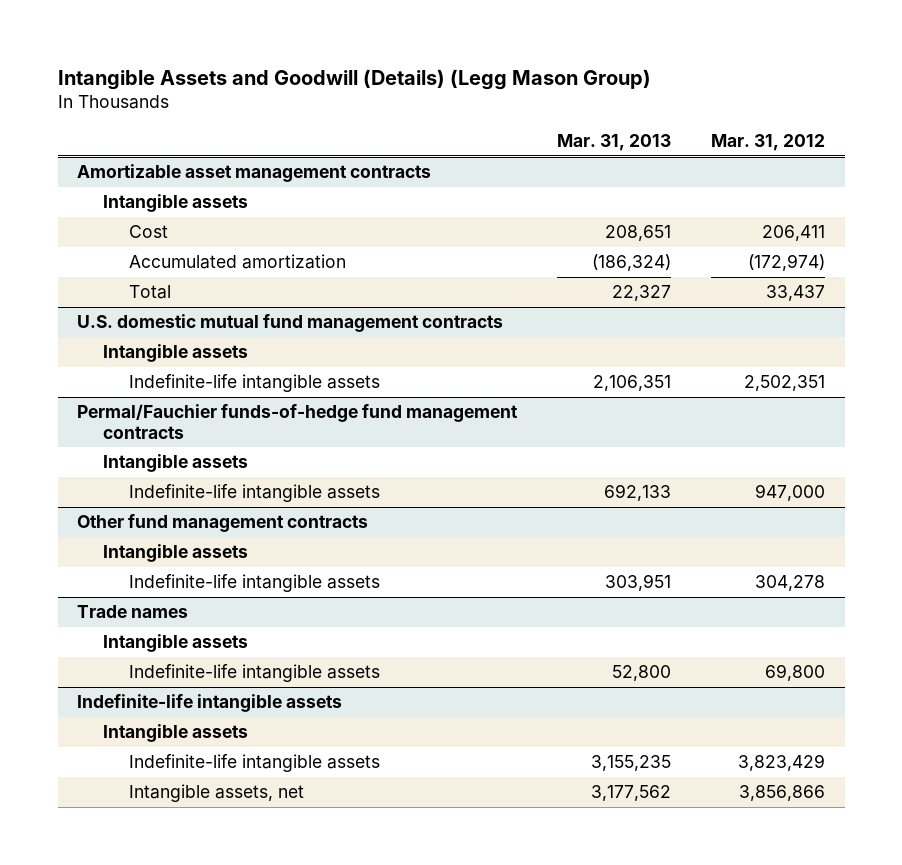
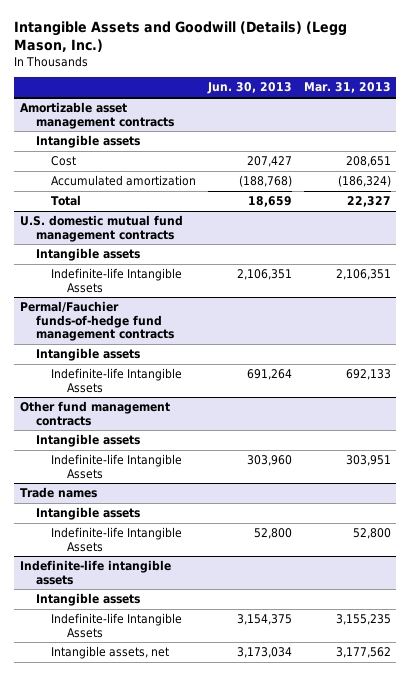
- Intangible Assets and Goodwill (Details) (Legg Mason Group)
+ Intangible Assets and Goodwill (Details) (Legg Mason, Inc.)
- | Mar. 31, 2013 | Mar. 31, 2012
+ | Jun. 30, 2013 | Mar. 31, 2013
@ U.S. domestic mutual fund management contracts
- Indefinite-life intangible assets | 2,106,351 | 2,502,351
+ Indefinite-life Intangible Assets | 2,106,351 | 2,106,351
@ Permal/Fauchier funds-of-hedge fund management contracts
- Indefinite-life intangible assets | 692,133 | 947,000
+ Indefinite-life Intangible Assets | 691,264 | 692,133
@ Other fund management contracts
- Indefinite-life intangible assets | 303,951 | 304,278
+ Indefinite-life Intangible Assets | 303,960 | 303,951
@ Trade names
- Indefinite-life intangible assets | 52,800 | 69,800
+ Indefinite-life Intangible Assets | 52,800 | 52,800
@ Indefinite-life intangible assets
- Indefinite-life intangible assets | 3,155,235 | 3,823,429
+ Indefinite-life Intangible Assets | 3,154,375 | 3,155,235

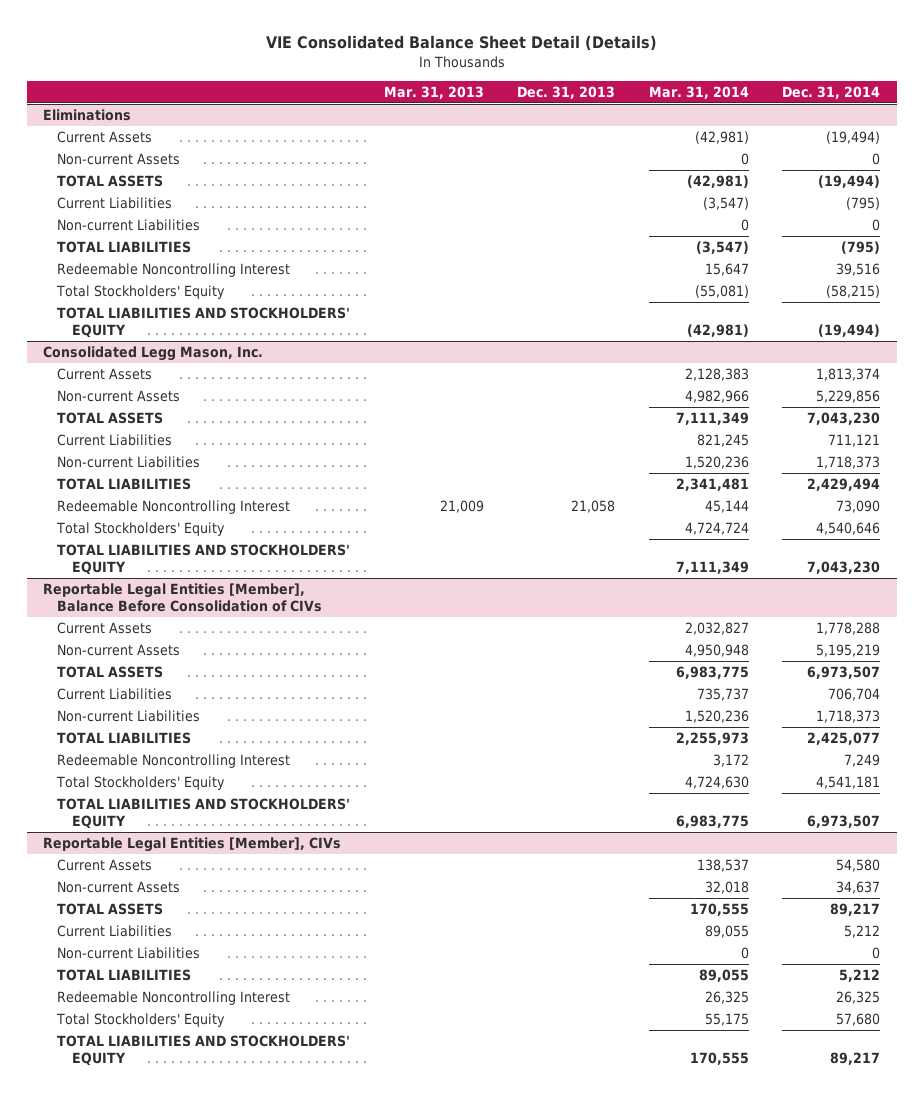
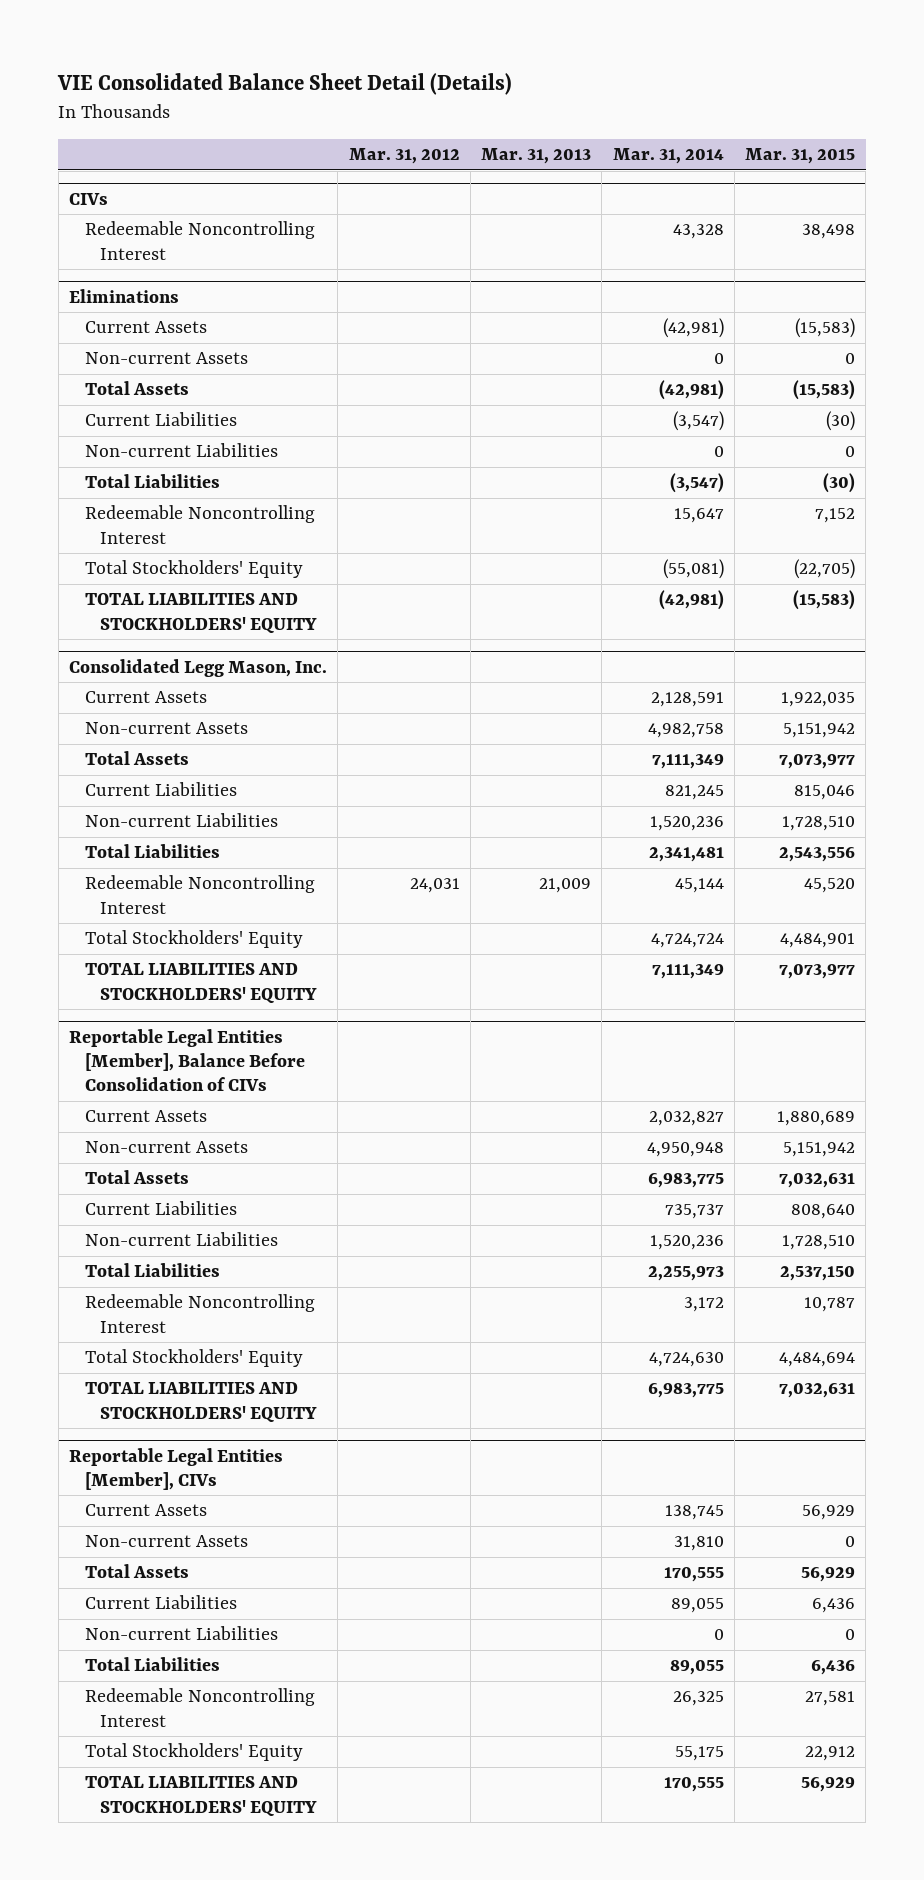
- | Mar. 31, 2013 | Dec. 31, 2013 | Mar. 31, 2014 | Dec. 31, 2014
+ | Mar. 31, 2012 | Mar. 31, 2013 | Mar. 31, 2014 | Mar. 31, 2015
+ CIVs
+ Redeemable Noncontrolling Interest | | | 43,328 | 38,498
@ Eliminations
- TOTAL ASSETS | | | (42,981) | (19,494)
+ Total Assets | | | (42,981) | (15,583)
- TOTAL LIABILITIES | | | (3,547) | (795)
+ Total Liabilities | | | (3,547) | (30)
@ Consolidated Legg Mason, Inc.
- Current Assets | | | 2,128,383 | 1,813,374
- Non-current Assets | | | 4,982,966 | 5,229,856
- TOTAL ASSETS | | | 7,111,349 | 7,043,230
+ Current Assets | | | 2,128,591 | 1,922,035
+ Non-current Assets | | | 4,982,758 | 5,151,942
+ Total Assets | | | 7,111,349 | 7,073,977
- TOTAL LIABILITIES | | | 2,341,481 | 2,429,494
+ Total Liabilities | | | 2,341,481 | 2,543,556
@ Reportable Legal Entities [Member], Balance Before Consolidation of CIVs
- TOTAL ASSETS | | | 6,983,775 | 6,973,507
+ Total Assets | | | 6,983,775 | 7,032,631
- TOTAL LIABILITIES | | | 2,255,973 | 2,425,077
+ Total Liabilities | | | 2,255,973 | 2,537,150
@ Reportable Legal Entities [Member], CIVs
- Current Assets | | | 138,537 | 54,580
- Non-current Assets | | | 32,018 | 34,637
- TOTAL ASSETS | | | 170,555 | 89,217
+ Current Assets | | | 138,745 | 56,929
+ Non-current Assets | | | 31,810 | 0
+ Total Assets | | | 170,555 | 56,929
- TOTAL LIABILITIES | | | 89,055 | 5,212
+ Total Liabilities | | | 89,055 | 6,436

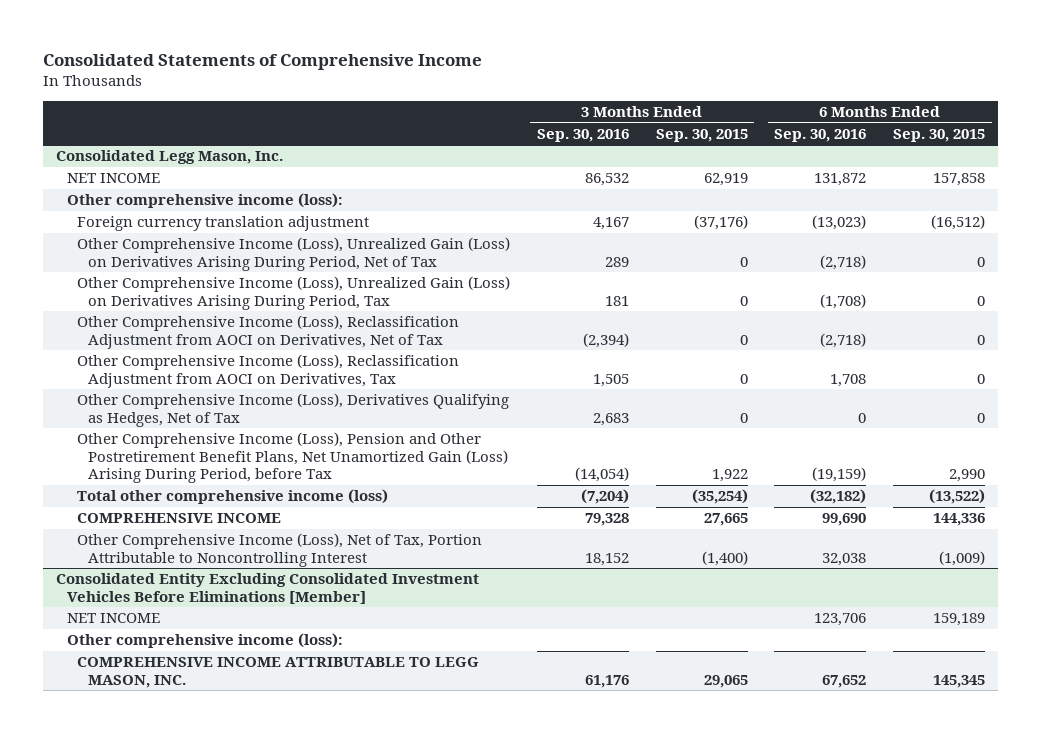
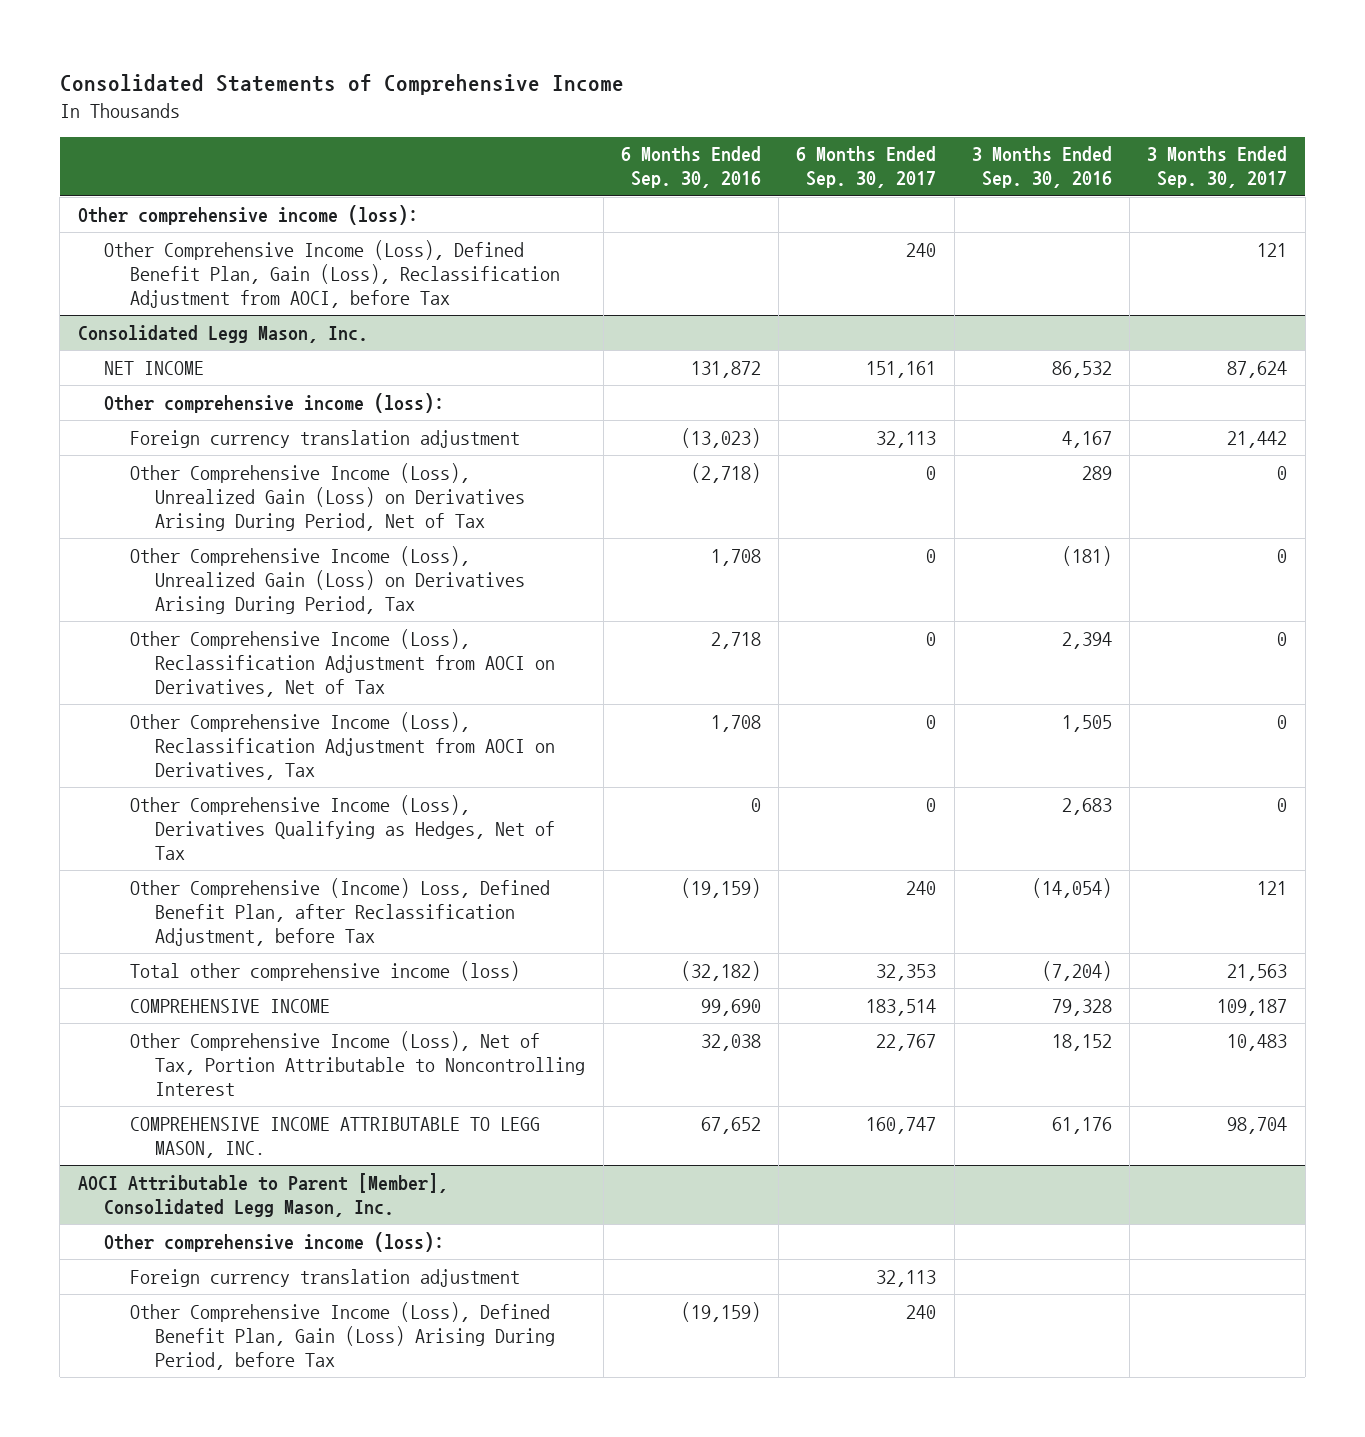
- | 3 Months Ended Sep. 30, 2016 | 3 Months Ended Sep. 30, 2015 | 6 Months Ended Sep. 30, 2016 | 6 Months Ended Sep. 30, 2015
+ | 6 Months Ended Sep. 30, 2016 | 6 Months Ended Sep. 30, 2017 | 3 Months Ended Sep. 30, 2016 | 3 Months Ended Sep. 30, 2017
+ Other comprehensive income (loss):
+ Other Comprehensive Income (Loss), Defined Benefit Plan, Gain (Loss), Reclassification Adjustment from AOCI, before Tax | | 240 | | 121
@ Consolidated Legg Mason, Inc.
- Other Comprehensive Income (Loss), Unrealized Gain (Loss) on Derivatives Arising During Period, Tax | 181 | 0 | (1,708) | 0
- Other Comprehensive Income (Loss), Reclassification Adjustment from AOCI on Derivatives, Net of Tax | (2,394) | 0 | (2,718) | 0
+ Other Comprehensive Income (Loss), Unrealized Gain (Loss) on Derivatives Arising During Period, Tax | 1,708 | 0 | (181) | 0
+ Other Comprehensive Income (Loss), Reclassification Adjustment from AOCI on Derivatives, Net of Tax | 2,718 | 0 | 2,394 | 0
- Other Comprehensive Income (Loss), Pension and Other Postretirement Benefit Plans, Net Unamortized Gain (Loss) Arising During Period, before Tax | (14,054) | 1,922 | (19,159) | 2,990
+ Other Comprehensive (Income) Loss, Defined Benefit Plan, after Reclassification Adjustment, before Tax | (19,159) | 240 | (14,054) | 121
- Consolidated Entity Excluding Consolidated Investment Vehicles Before Eliminations [Member]
- NET INCOME | | | 123,706 | 159,189
- Other comprehensive income (loss):
+ AOCI Attributable to Parent [Member], Consolidated Legg Mason, Inc.
+ Other comprehensive income (loss):
+ Foreign currency translation adjustment | | 32,113 | |
+ Other Comprehensive Income (Loss), Defined Benefit Plan, Gain (Loss) Arising During Period, before Tax | (19,159) | 240 | |

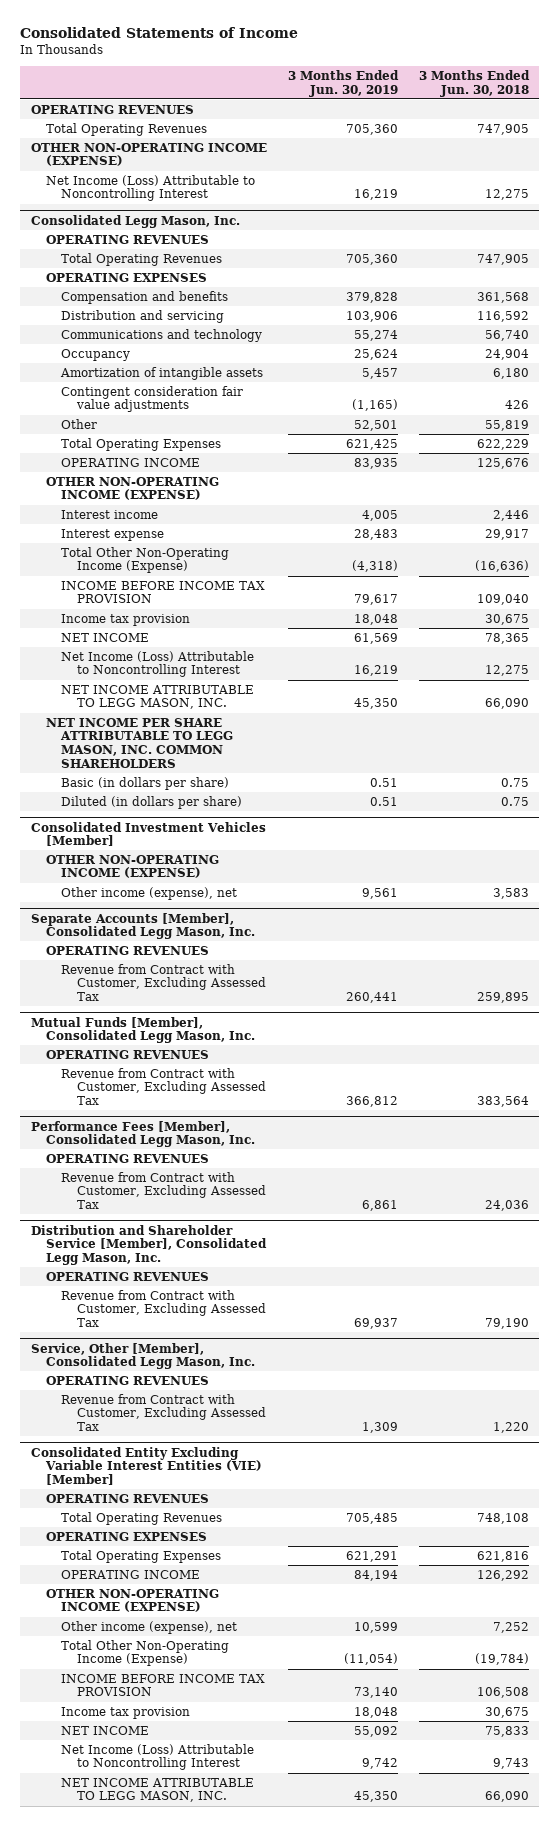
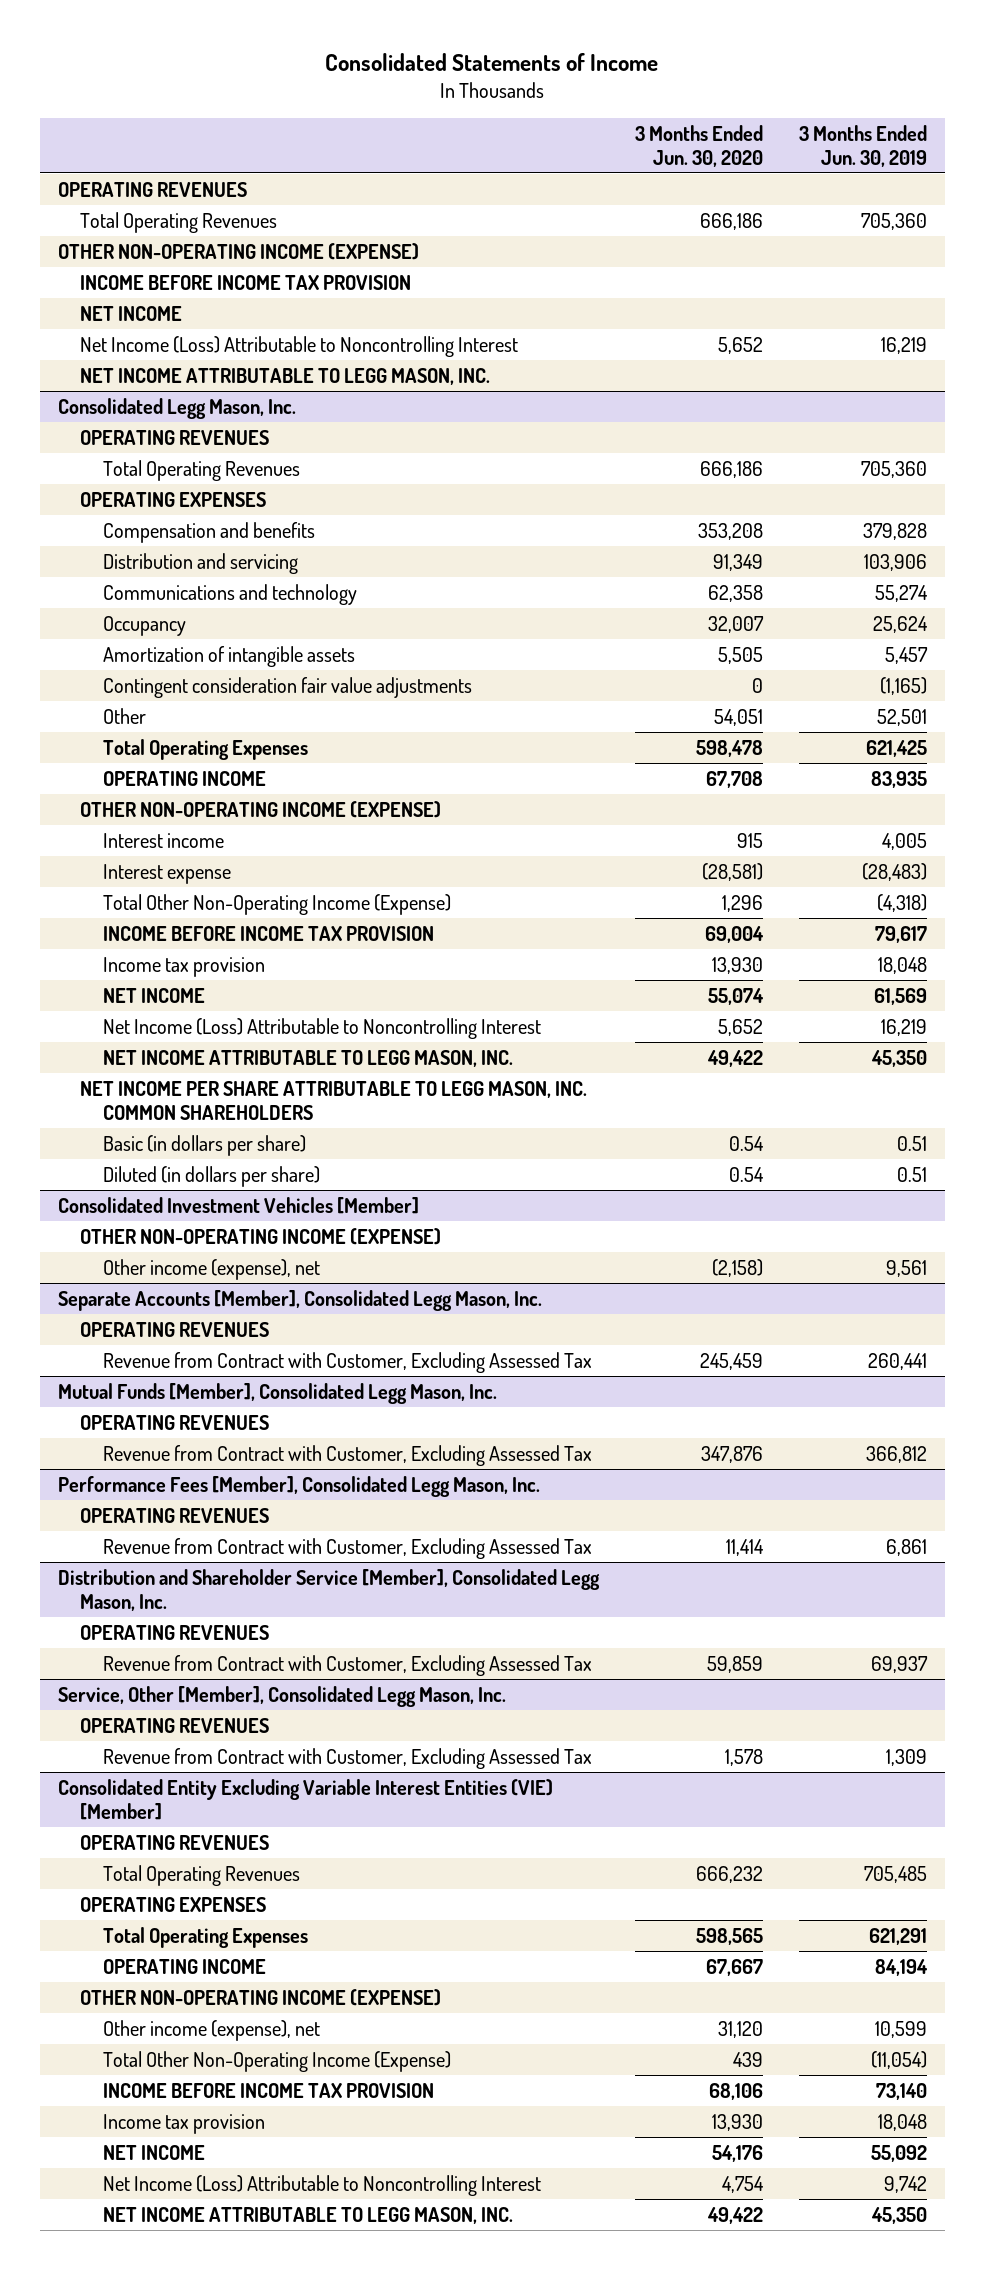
- | 3 Months Ended Jun. 30, 2019 | 3 Months Ended Jun. 30, 2018
+ | 3 Months Ended Jun. 30, 2020 | 3 Months Ended Jun. 30, 2019
+ INCOME BEFORE INCOME TAX PROVISION
+ NET INCOME
+ NET INCOME ATTRIBUTABLE TO LEGG MASON, INC.
@ Consolidated Legg Mason, Inc.
- Interest expense | 28,483 | 29,917
+ Interest expense | (28,581) | (28,483)

